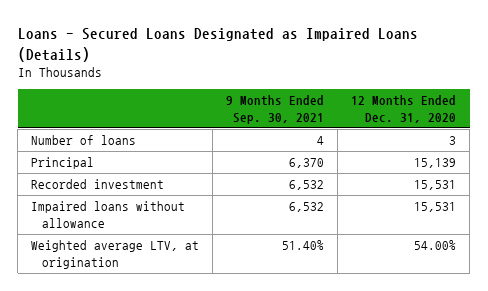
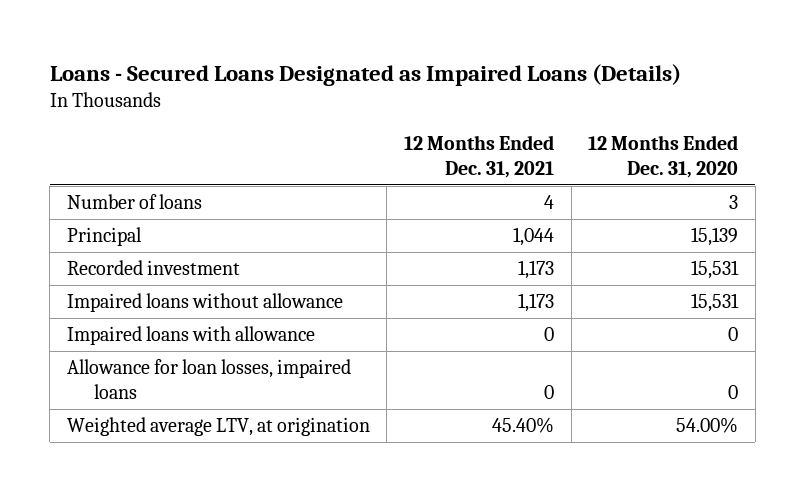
- | 9 Months Ended Sep. 30, 2021 | 12 Months Ended Dec. 31, 2020
+ | 12 Months Ended Dec. 31, 2021 | 12 Months Ended Dec. 31, 2020
+ Impaired loans with allowance | 0 | 0
+ Allowance for loan losses, impaired loans | 0 | 0

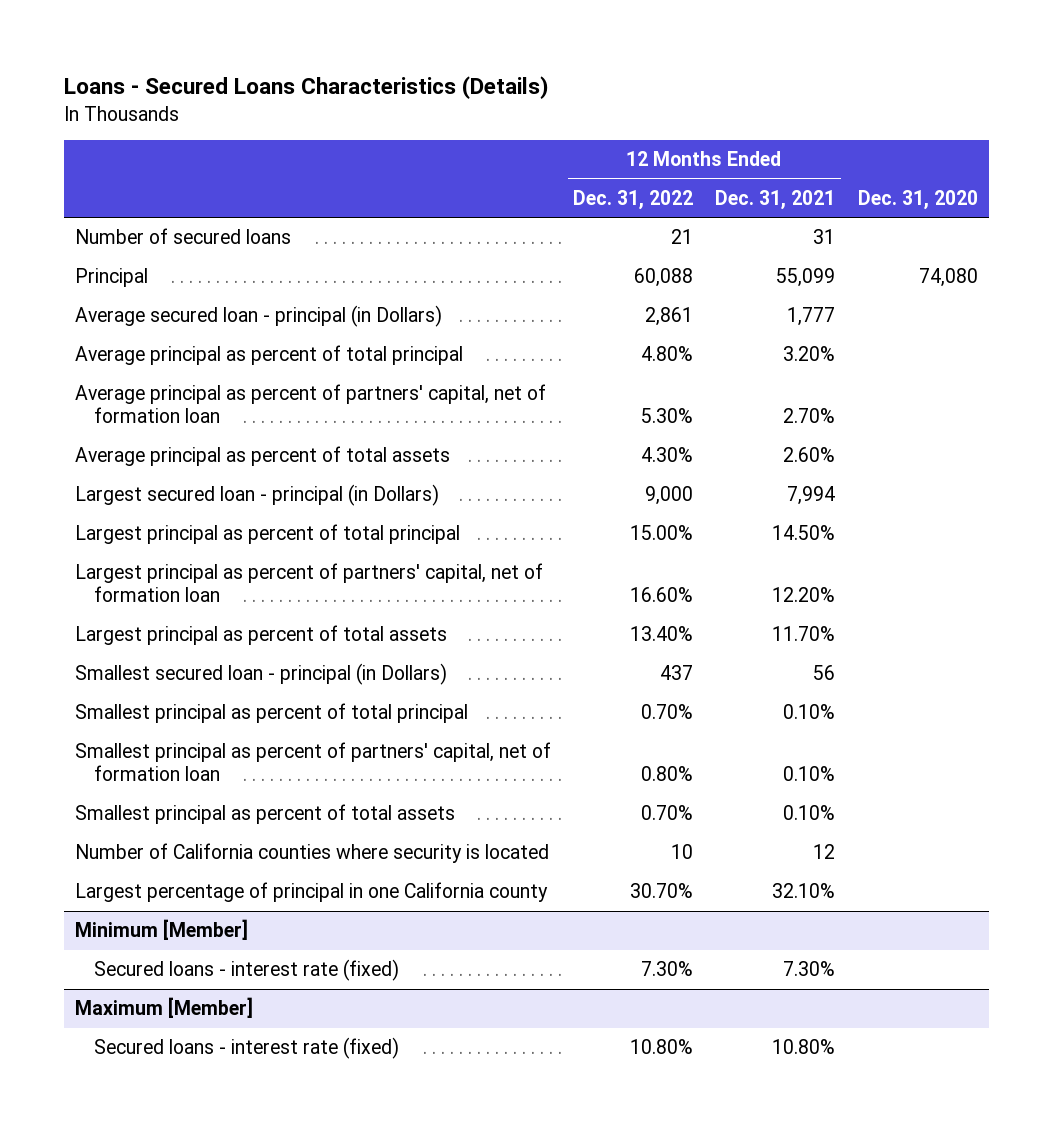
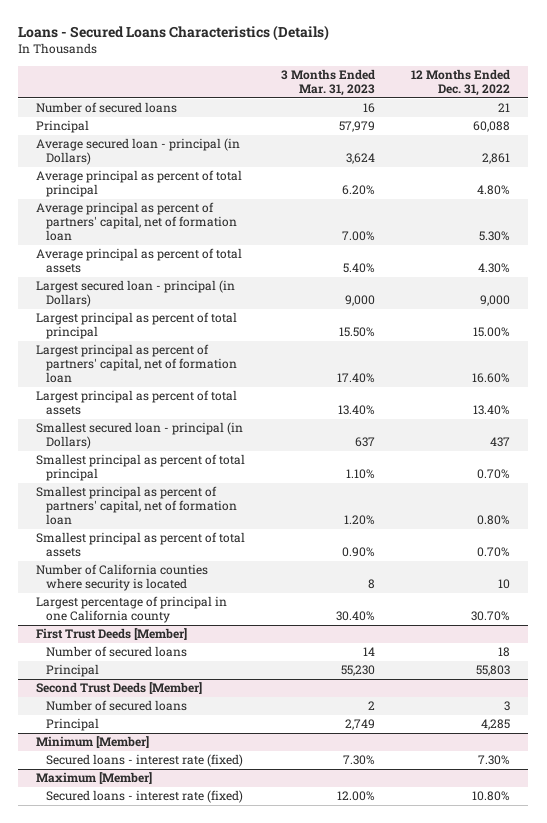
- | 12 Months Ended Dec. 31, 2022 | 12 Months Ended Dec. 31, 2021 | Dec. 31, 2020
+ | 3 Months Ended Mar. 31, 2023 | 12 Months Ended Dec. 31, 2022
+ First Trust Deeds [Member]
+ Number of secured loans | 14 | 18
+ Principal | 55,230 | 55,803
+ Second Trust Deeds [Member]
+ Number of secured loans | 2 | 3
+ Principal | 2,749 | 4,285

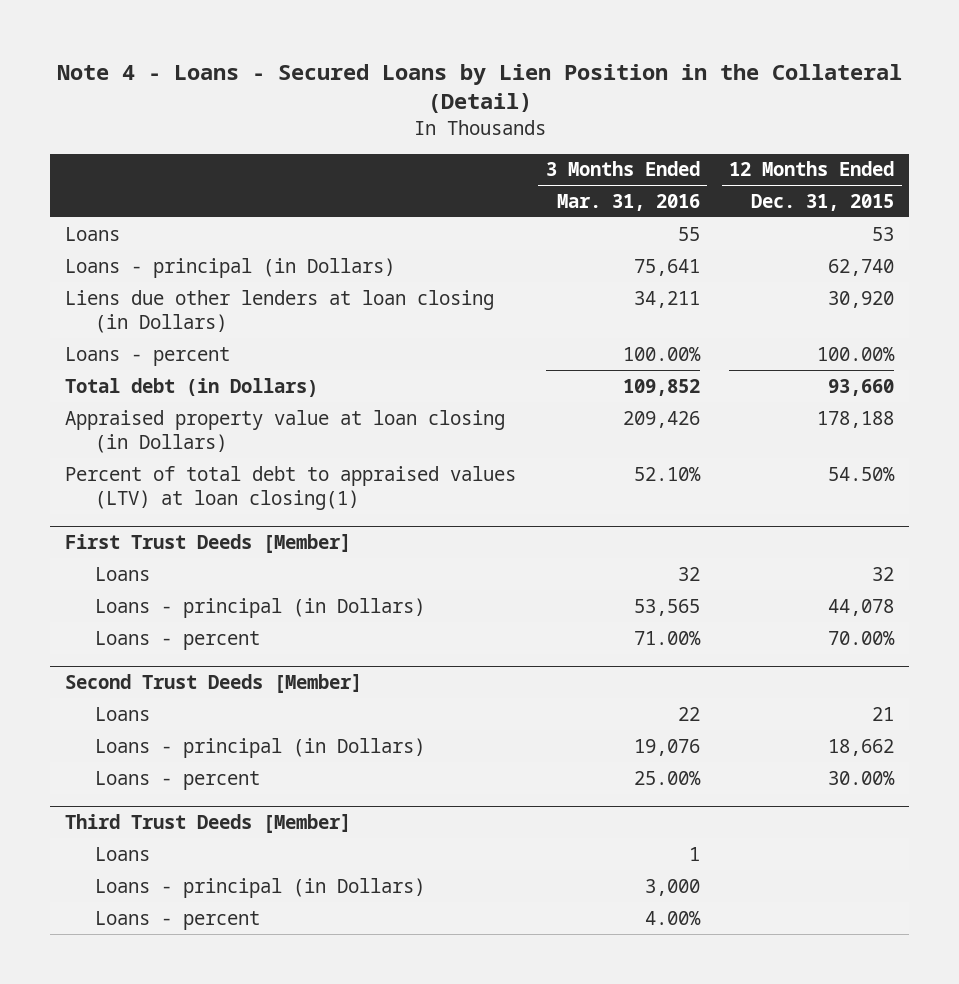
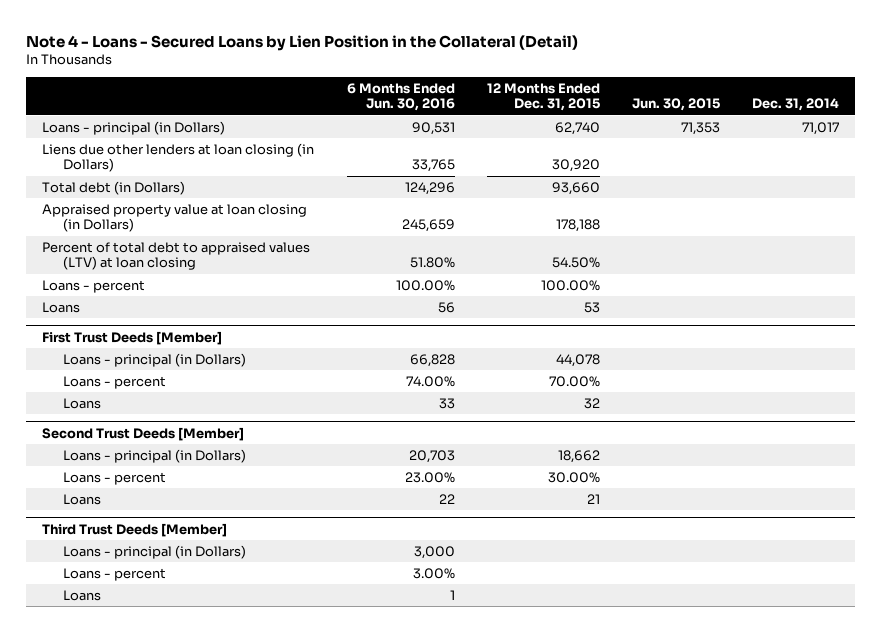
- | 3 Months Ended Mar. 31, 2016 | 12 Months Ended Dec. 31, 2015
+ | 6 Months Ended Jun. 30, 2016 | 12 Months Ended Dec. 31, 2015 | Jun. 30, 2015 | Dec. 31, 2014
- Percent of total debt to appraised values (LTV) at loan closing(1) | 52.10% | 54.50%
+ Percent of total debt to appraised values (LTV) at loan closing | 51.80% | 54.50% | |
moved down: Loans - percent | 100.00% | 100.00% | |
moved down: Loans | 56 | 53 | |
@ First Trust Deeds [Member]
moved down: Loans | 33 | 32 | |
@ Second Trust Deeds [Member]
moved down: Loans | 22 | 21 | |
@ Third Trust Deeds [Member]
moved down: Loans | 1 | | |

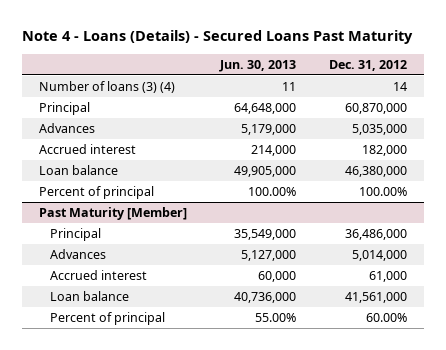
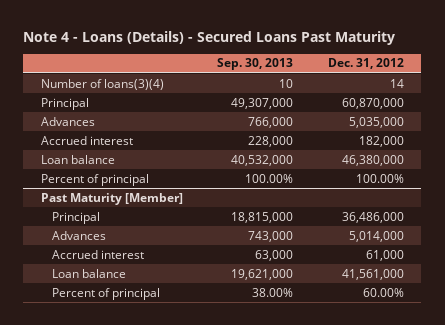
- | Jun. 30, 2013 | Dec. 31, 2012
+ | Sep. 30, 2013 | Dec. 31, 2012
- Number of loans (3) (4) | 11 | 14
+ Number of loans(3)(4) | 10 | 14

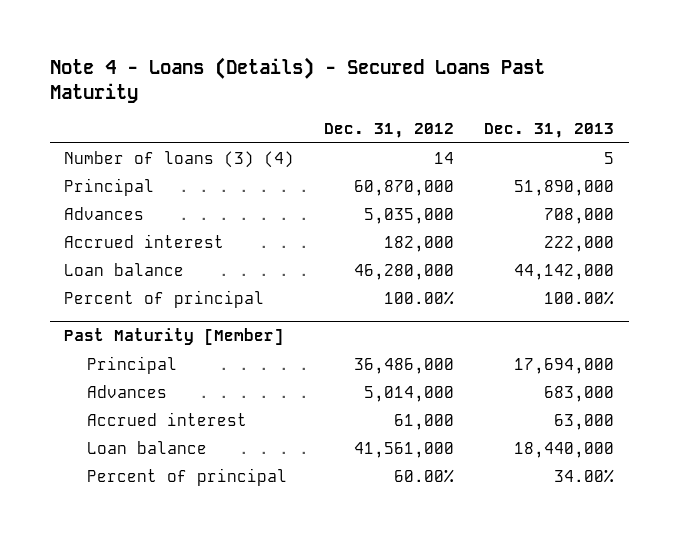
- | Sep. 30, 2013 | Dec. 31, 2012
+ | Dec. 31, 2012 | Dec. 31, 2013
- Number of loans(3)(4) | 10 | 14
+ Number of loans (3) (4) | 14 | 5
- Loan balance | 40,532,000 | 46,380,000
+ Loan balance | 46,280,000 | 44,142,000

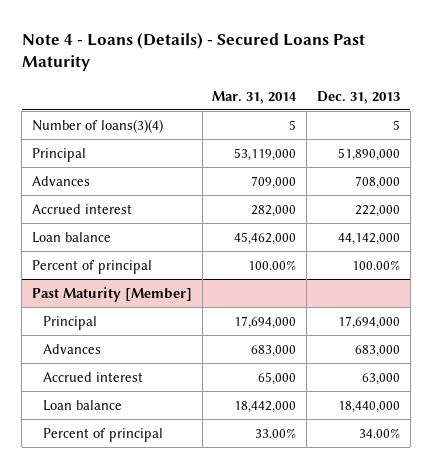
- | Dec. 31, 2012 | Dec. 31, 2013
+ | Mar. 31, 2014 | Dec. 31, 2013
- Number of loans (3) (4) | 14 | 5
+ Number of loans(3)(4) | 5 | 5

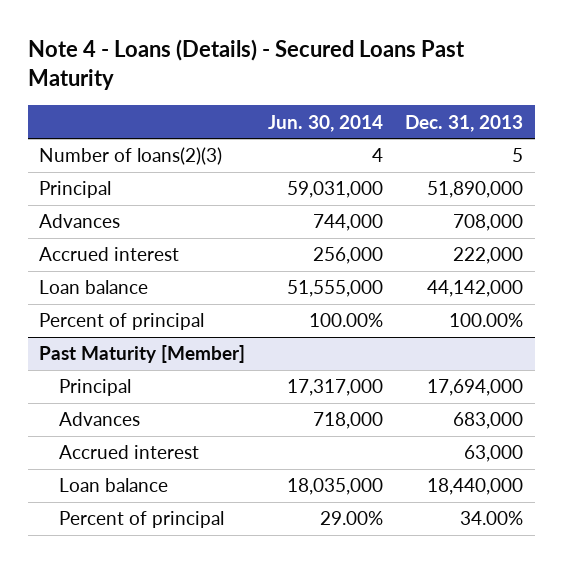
- | Mar. 31, 2014 | Dec. 31, 2013
+ | Jun. 30, 2014 | Dec. 31, 2013
- Number of loans(3)(4) | 5 | 5
+ Number of loans(2)(3) | 4 | 5

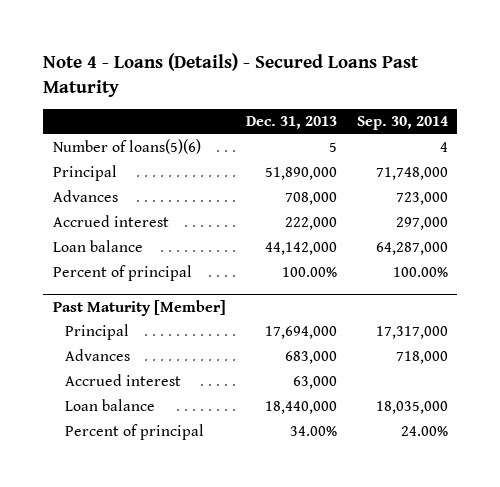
- | Jun. 30, 2014 | Dec. 31, 2013
+ | Dec. 31, 2013 | Sep. 30, 2014
- Number of loans(2)(3) | 4 | 5
+ Number of loans(5)(6) | 5 | 4

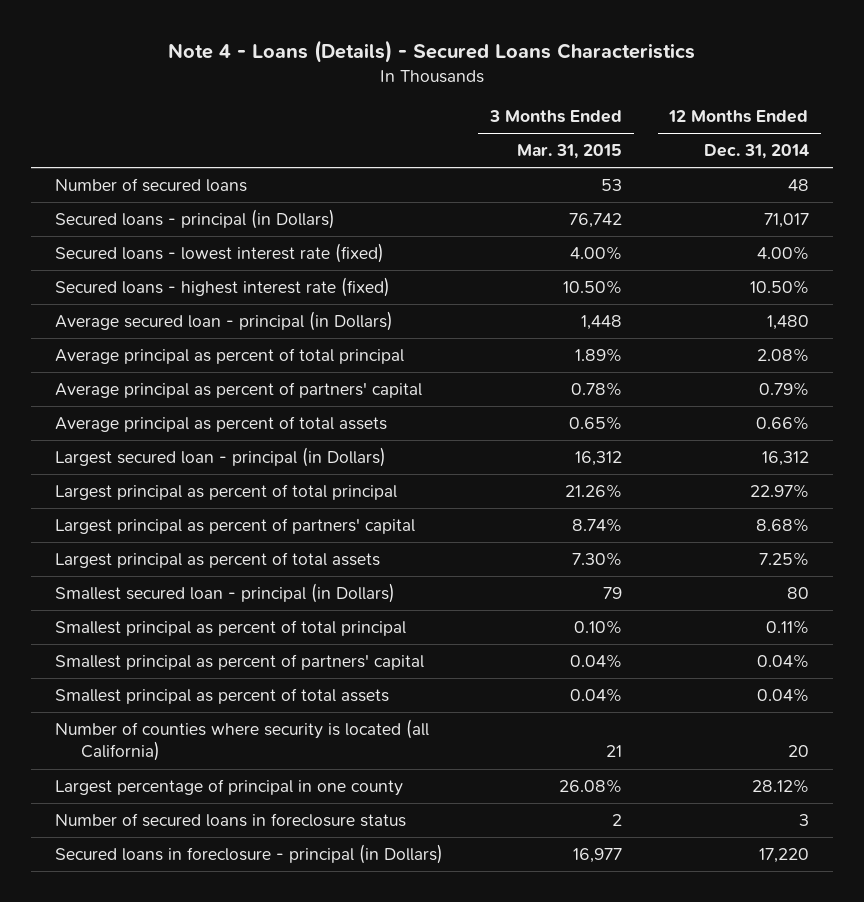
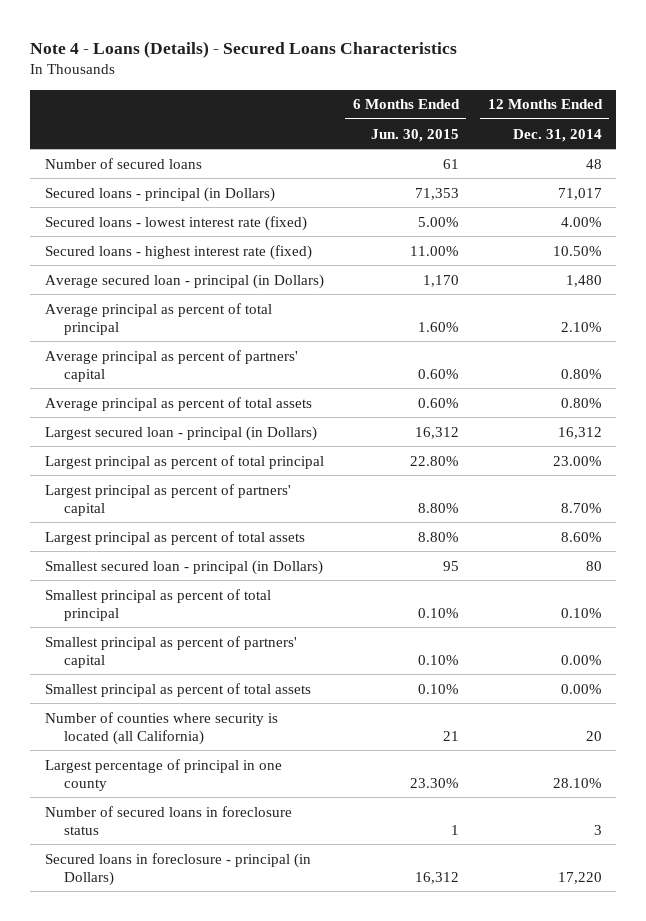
- | 3 Months Ended Mar. 31, 2015 | 12 Months Ended Dec. 31, 2014
+ | 6 Months Ended Jun. 30, 2015 | 12 Months Ended Dec. 31, 2014
- Average principal as percent of total principal | 1.89% | 2.08%
- Average principal as percent of partners' capital | 0.78% | 0.79%
- Average principal as percent of total assets | 0.65% | 0.66%
+ Average principal as percent of total principal | 1.60% | 2.10%
+ Average principal as percent of partners' capital | 0.60% | 0.80%
+ Average principal as percent of total assets | 0.60% | 0.80%
- Largest principal as percent of total principal | 21.26% | 22.97%
- Largest principal as percent of partners' capital | 8.74% | 8.68%
- Largest principal as percent of total assets | 7.30% | 7.25%
+ Largest principal as percent of total principal | 22.80% | 23.00%
+ Largest principal as percent of partners' capital | 8.80% | 8.70%
+ Largest principal as percent of total assets | 8.80% | 8.60%
- Smallest principal as percent of total principal | 0.10% | 0.11%
- Smallest principal as percent of partners' capital | 0.04% | 0.04%
- Smallest principal as percent of total assets | 0.04% | 0.04%
+ Smallest principal as percent of total principal | 0.10% | 0.10%
+ Smallest principal as percent of partners' capital | 0.10% | 0.00%
+ Smallest principal as percent of total assets | 0.10% | 0.00%
- Largest percentage of principal in one county | 26.08% | 28.12%
+ Largest percentage of principal in one county | 23.30% | 28.10%

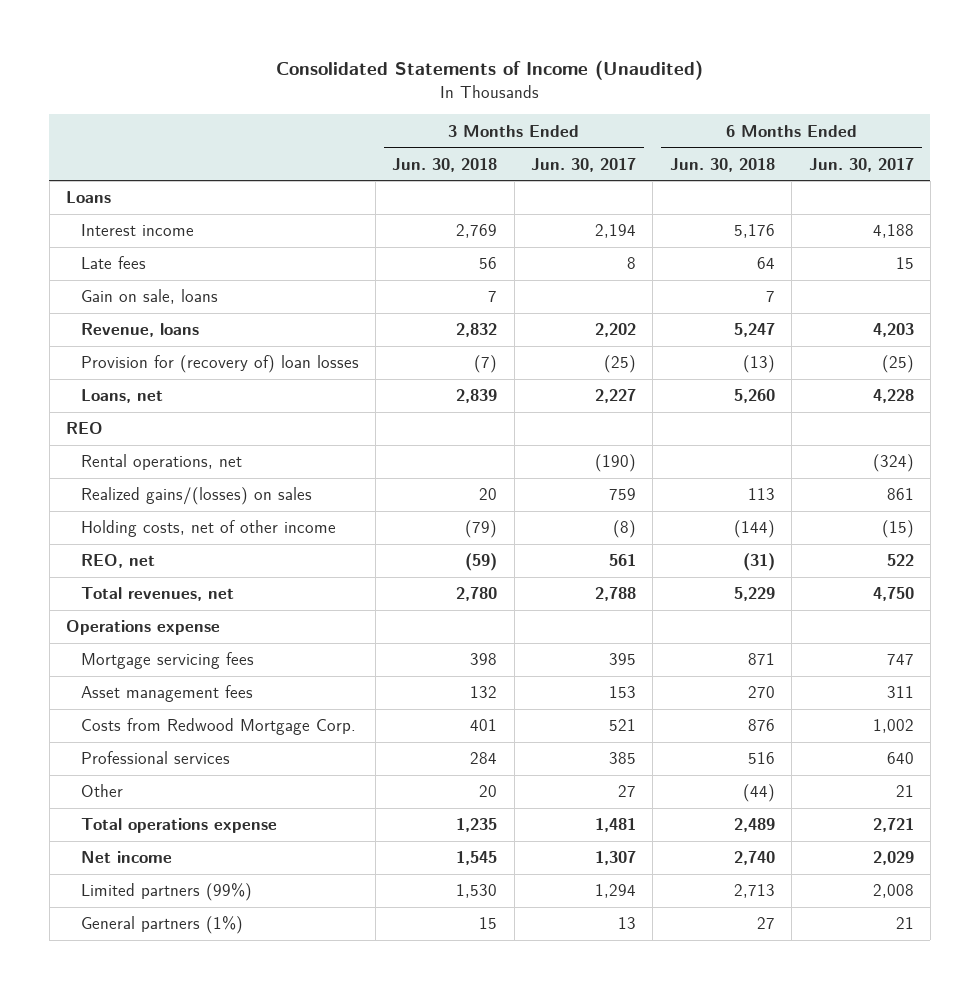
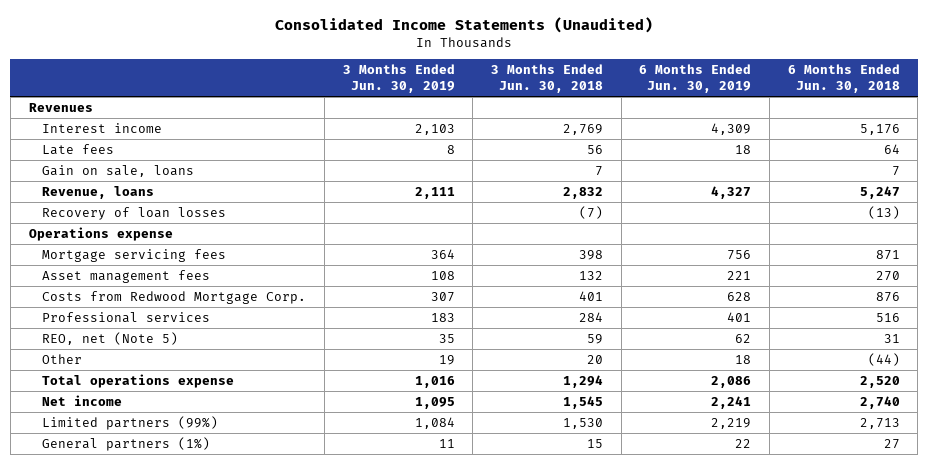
- Consolidated Statements of Income (Unaudited)
+ Consolidated Income Statements (Unaudited)
- | 3 Months Ended Jun. 30, 2018 | 3 Months Ended Jun. 30, 2017 | 6 Months Ended Jun. 30, 2018 | 6 Months Ended Jun. 30, 2017
+ | 3 Months Ended Jun. 30, 2019 | 3 Months Ended Jun. 30, 2018 | 6 Months Ended Jun. 30, 2019 | 6 Months Ended Jun. 30, 2018
- Loans
+ Revenues
- Provision for (recovery of) loan losses | (7) | (25) | (13) | (25)
- Loans, net | 2,839 | 2,227 | 5,260 | 4,228
- REO
- Rental operations, net | | (190) | | (324)
- Realized gains/(losses) on sales | 20 | 759 | 113 | 861
- Holding costs, net of other income | (79) | (8) | (144) | (15)
- REO, net | (59) | 561 | (31) | 522
- Total revenues, net | 2,780 | 2,788 | 5,229 | 4,750
+ Recovery of loan losses | | (7) | | (13)
+ REO, net (Note 5) | 35 | 59 | 62 | 31
- Total operations expense | 1,235 | 1,481 | 2,489 | 2,721
+ Total operations expense | 1,016 | 1,294 | 2,086 | 2,520

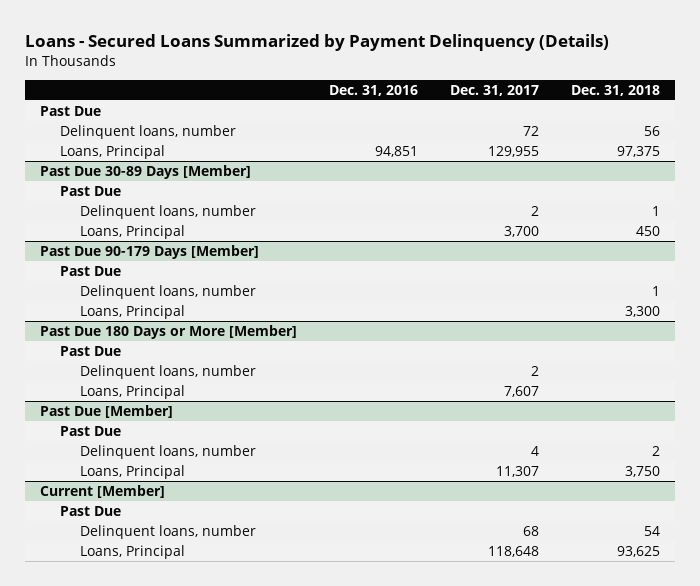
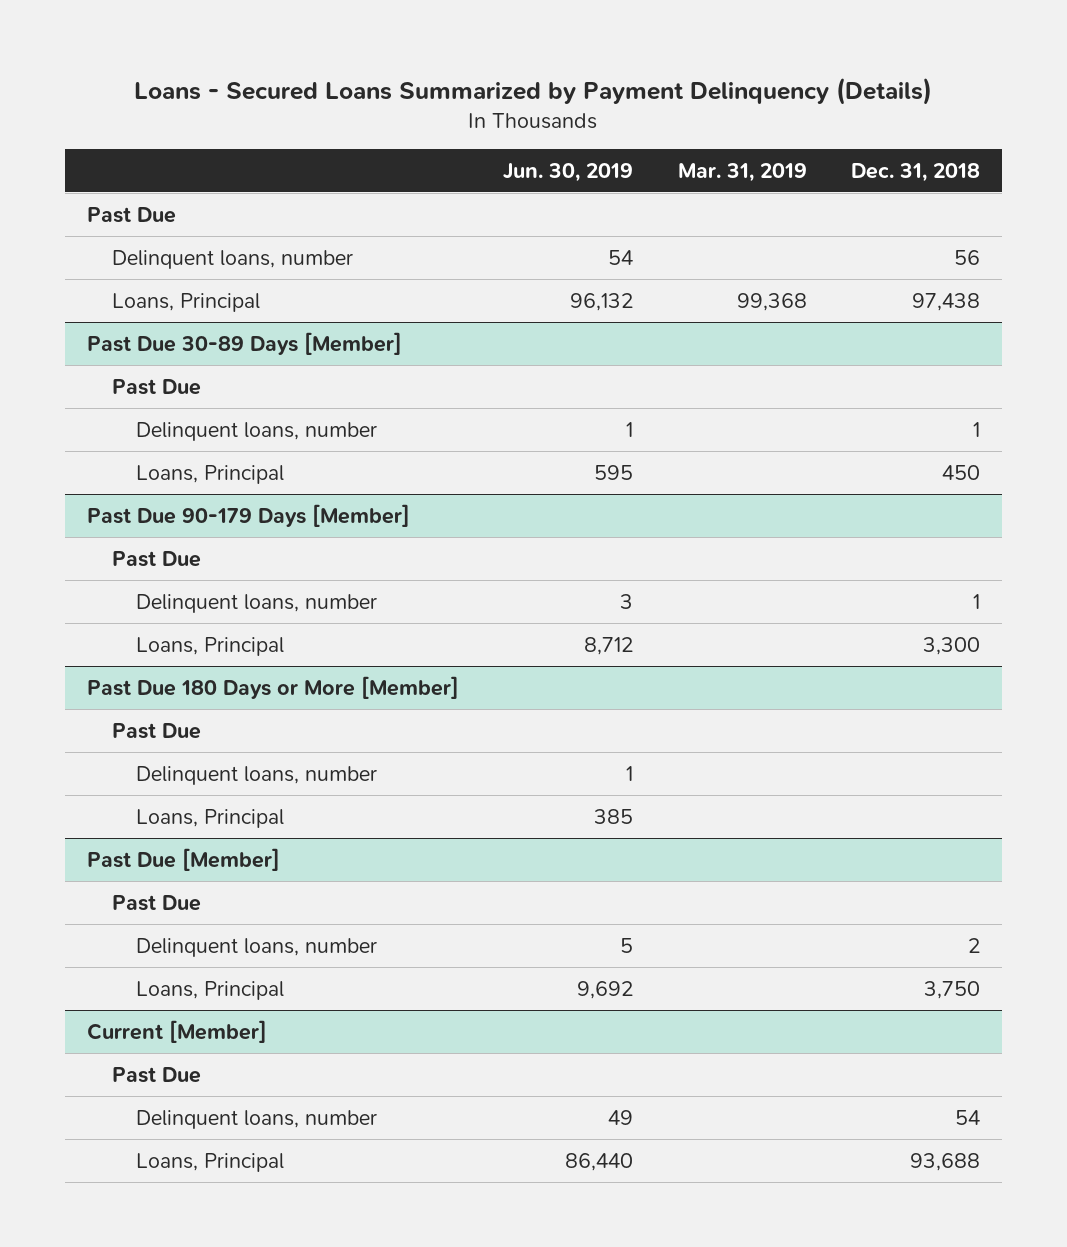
- | Dec. 31, 2016 | Dec. 31, 2017 | Dec. 31, 2018
+ | Jun. 30, 2019 | Mar. 31, 2019 | Dec. 31, 2018
- Loans, Principal | 94,851 | 129,955 | 97,375
+ Loans, Principal | 96,132 | 99,368 | 97,438
@ Current [Member]
- Loans, Principal | | 118,648 | 93,625
+ Loans, Principal | 86,440 | | 93,688

